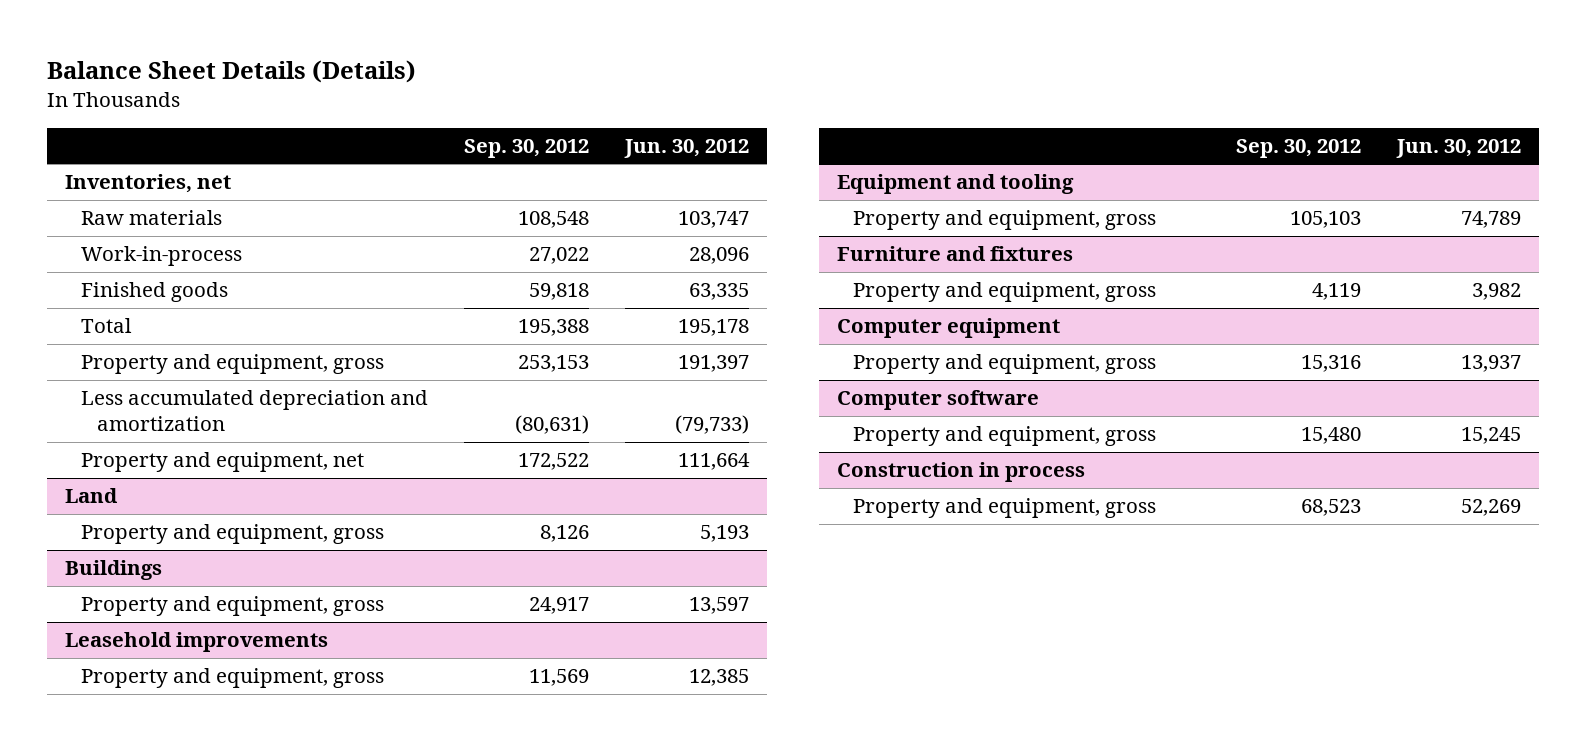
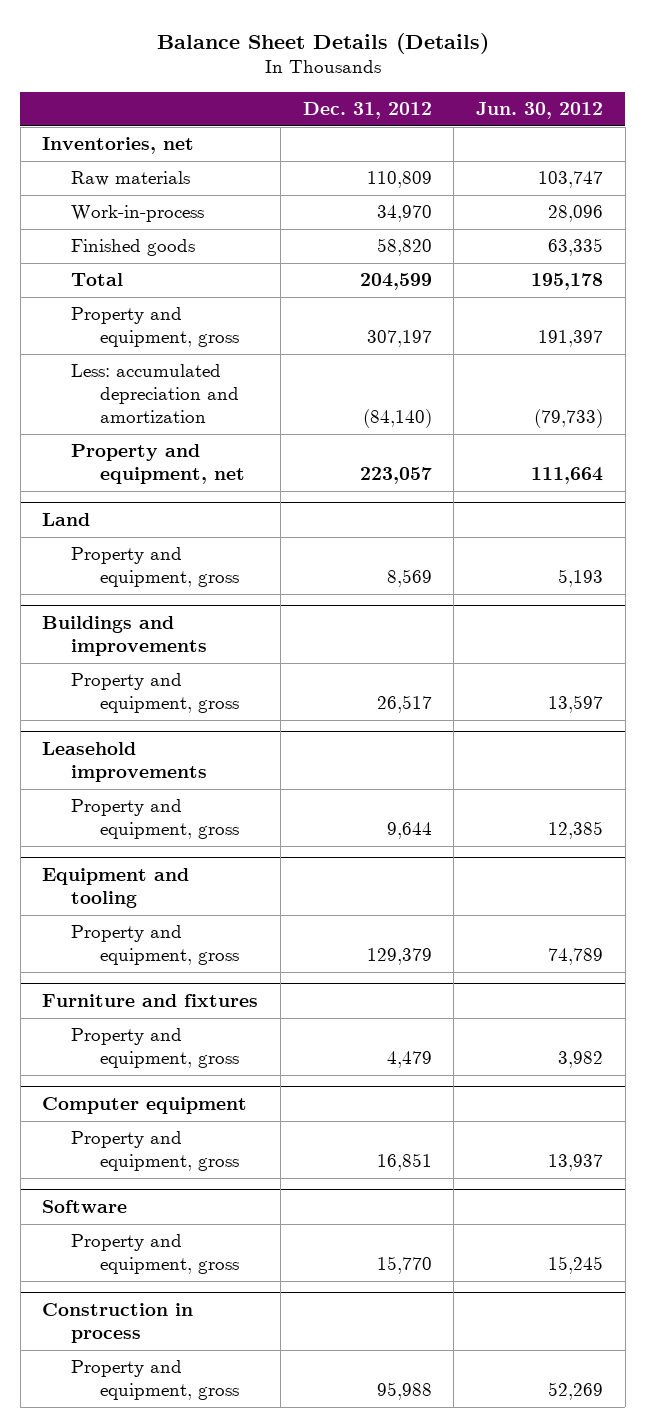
- | Sep. 30, 2012 | Jun. 30, 2012
+ | Dec. 31, 2012 | Jun. 30, 2012
- Less accumulated depreciation and amortization | (80,631) | (79,733)
+ Less: accumulated depreciation and amortization | (84,140) | (79,733)
- Buildings
+ Buildings and improvements
- Computer software
+ Software

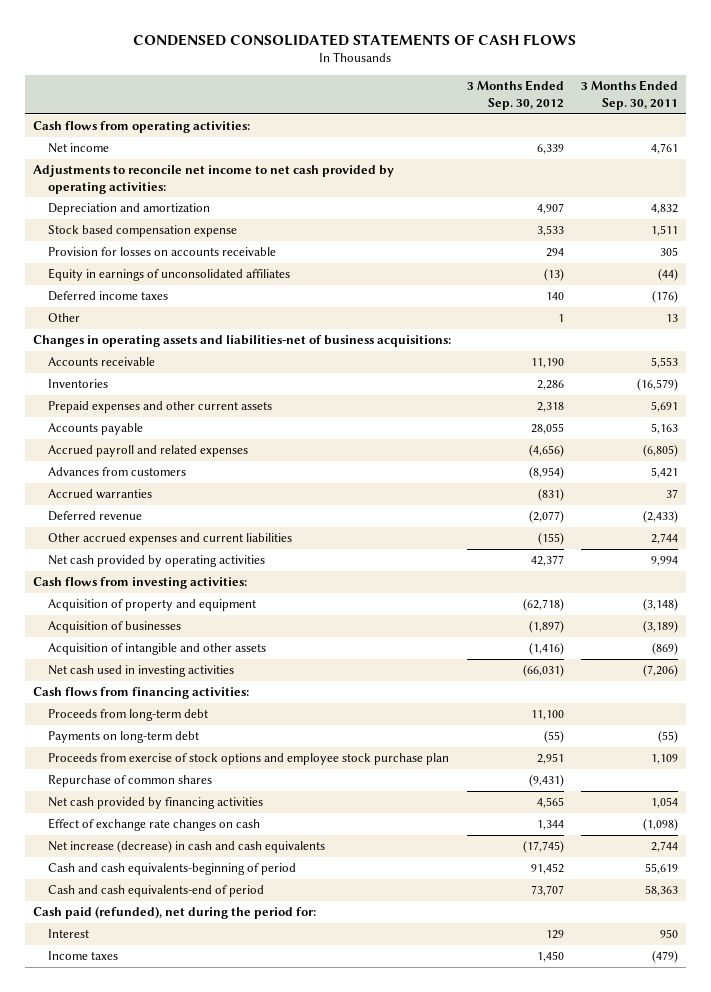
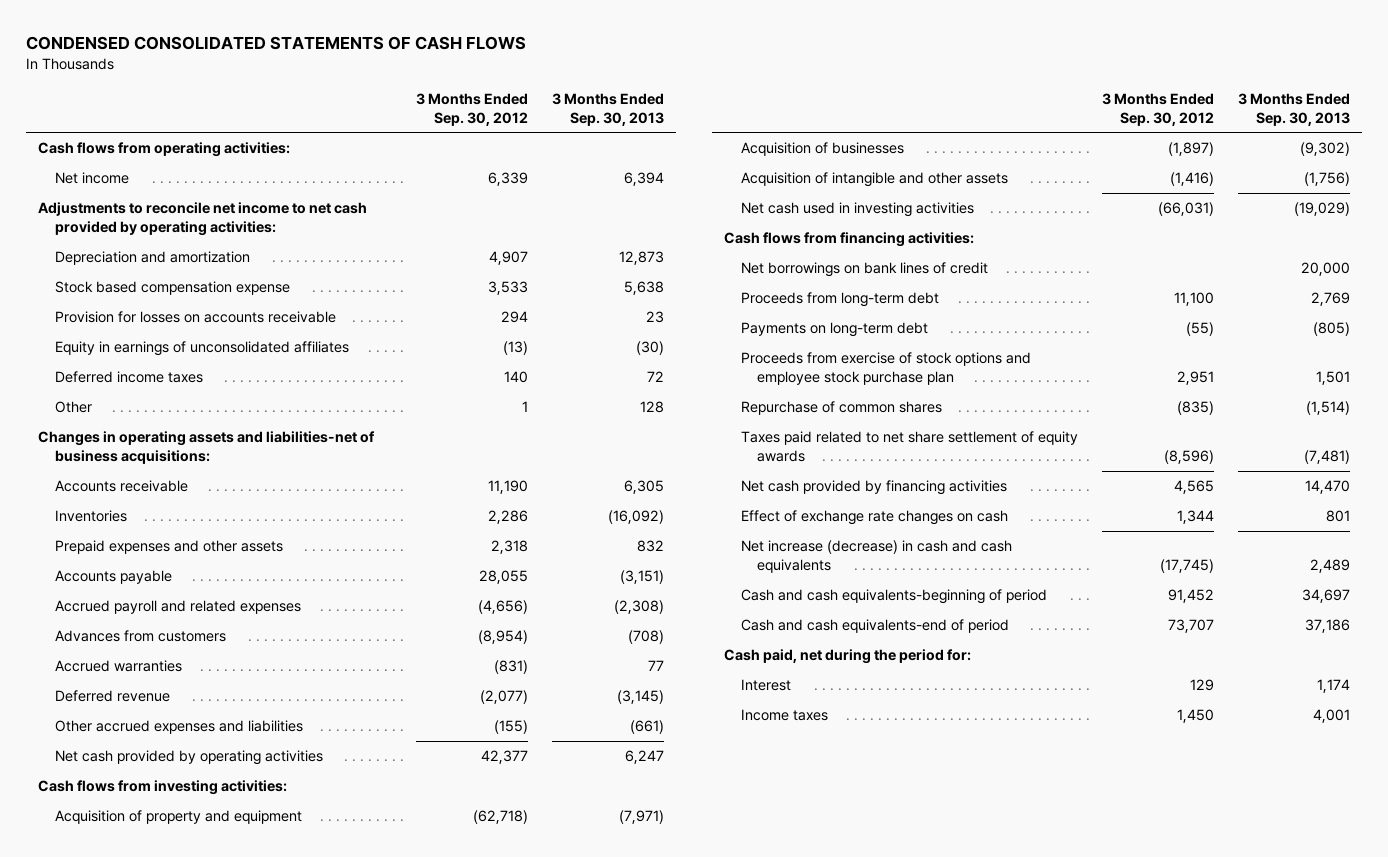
- | 3 Months Ended Sep. 30, 2012 | 3 Months Ended Sep. 30, 2011
+ | 3 Months Ended Sep. 30, 2012 | 3 Months Ended Sep. 30, 2013
- Prepaid expenses and other current assets | 2,318 | 5,691
+ Prepaid expenses and other assets | 2,318 | 832
- Other accrued expenses and current liabilities | (155) | 2,744
+ Other accrued expenses and liabilities | (155) | (661)
+ Net borrowings on bank lines of credit | | 20,000
- Repurchase of common shares | (9,431) |
+ Repurchase of common shares | (835) | (1,514)
+ Taxes paid related to net share settlement of equity awards | (8,596) | (7,481)
- Cash paid (refunded), net during the period for:
+ Cash paid, net during the period for:

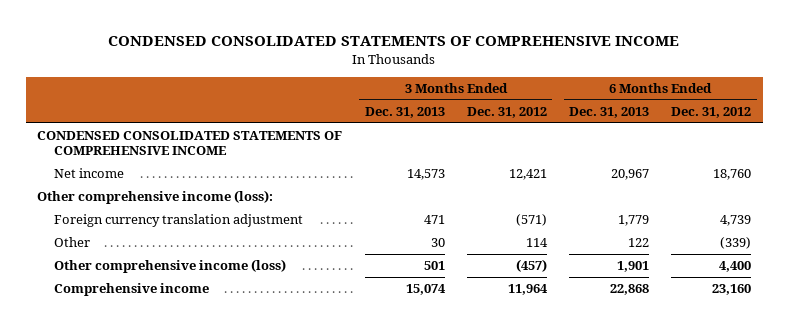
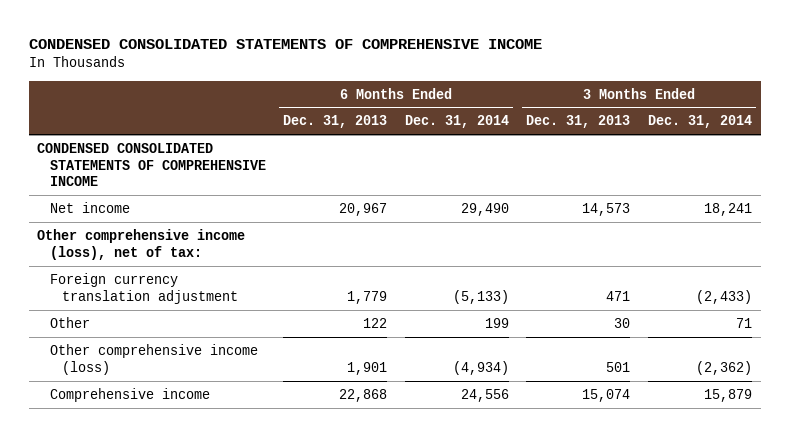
- | 3 Months Ended Dec. 31, 2013 | 3 Months Ended Dec. 31, 2012 | 6 Months Ended Dec. 31, 2013 | 6 Months Ended Dec. 31, 2012
+ | 6 Months Ended Dec. 31, 2013 | 6 Months Ended Dec. 31, 2014 | 3 Months Ended Dec. 31, 2013 | 3 Months Ended Dec. 31, 2014
- Other comprehensive income (loss):
+ Other comprehensive income (loss), net of tax:

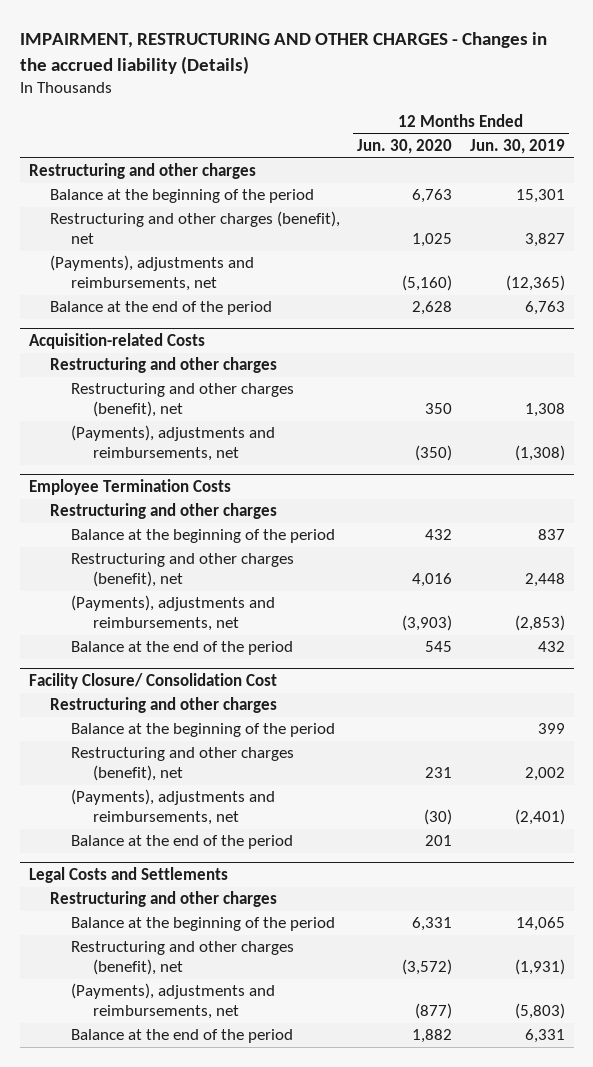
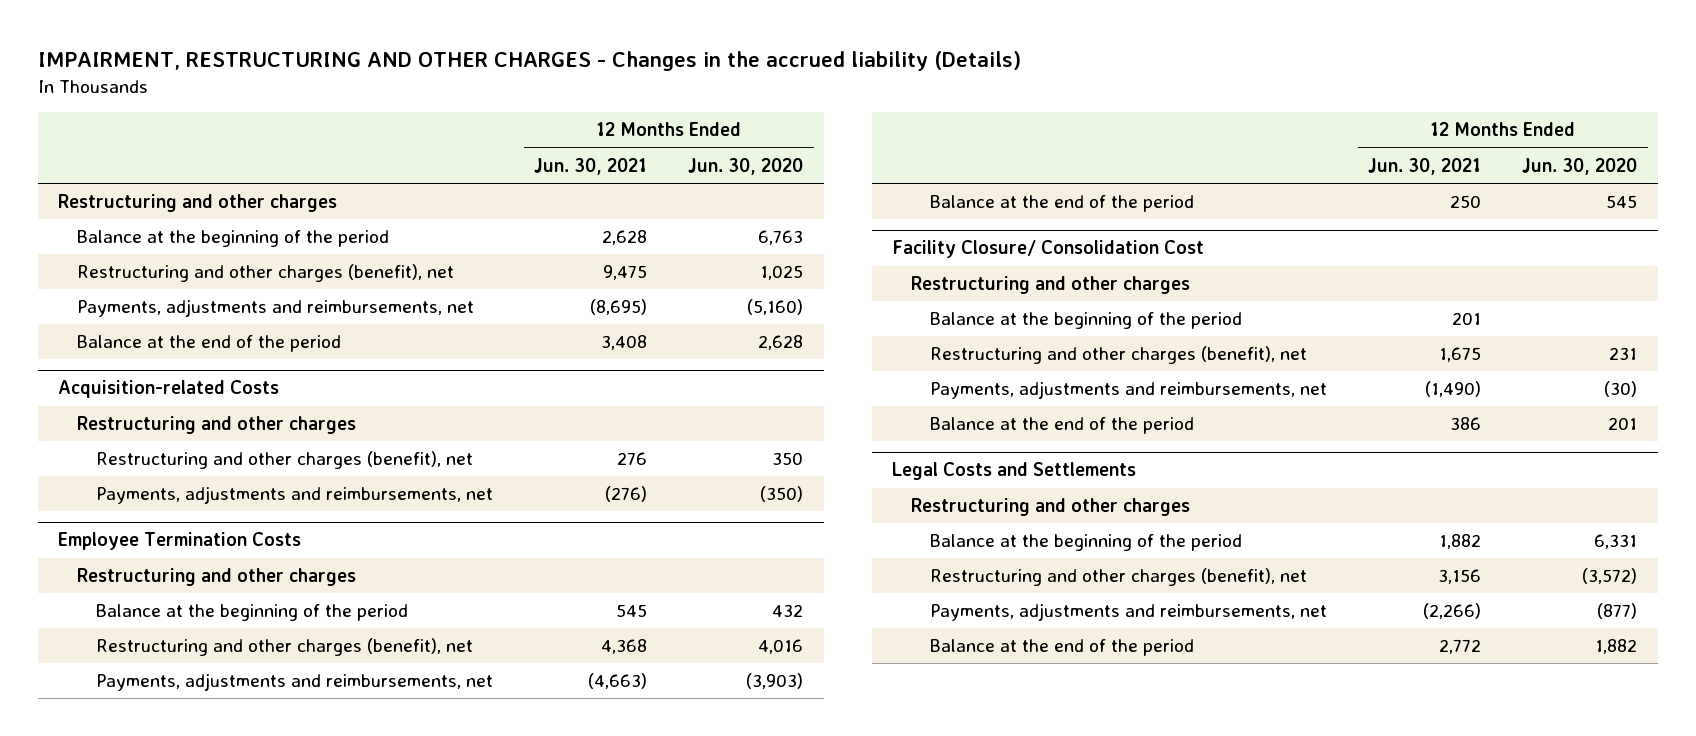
- | 12 Months Ended Jun. 30, 2020 | 12 Months Ended Jun. 30, 2019
+ | 12 Months Ended Jun. 30, 2021 | 12 Months Ended Jun. 30, 2020
- (Payments), adjustments and reimbursements, net | (5,160) | (12,365)
+ Payments, adjustments and reimbursements, net | (8,695) | (5,160)
@ Acquisition-related Costs
- (Payments), adjustments and reimbursements, net | (350) | (1,308)
+ Payments, adjustments and reimbursements, net | (276) | (350)
@ Employee Termination Costs
- (Payments), adjustments and reimbursements, net | (3,903) | (2,853)
+ Payments, adjustments and reimbursements, net | (4,663) | (3,903)
@ Facility Closure/ Consolidation Cost
- (Payments), adjustments and reimbursements, net | (30) | (2,401)
+ Payments, adjustments and reimbursements, net | (1,490) | (30)
@ Legal Costs and Settlements
- (Payments), adjustments and reimbursements, net | (877) | (5,803)
+ Payments, adjustments and reimbursements, net | (2,266) | (877)

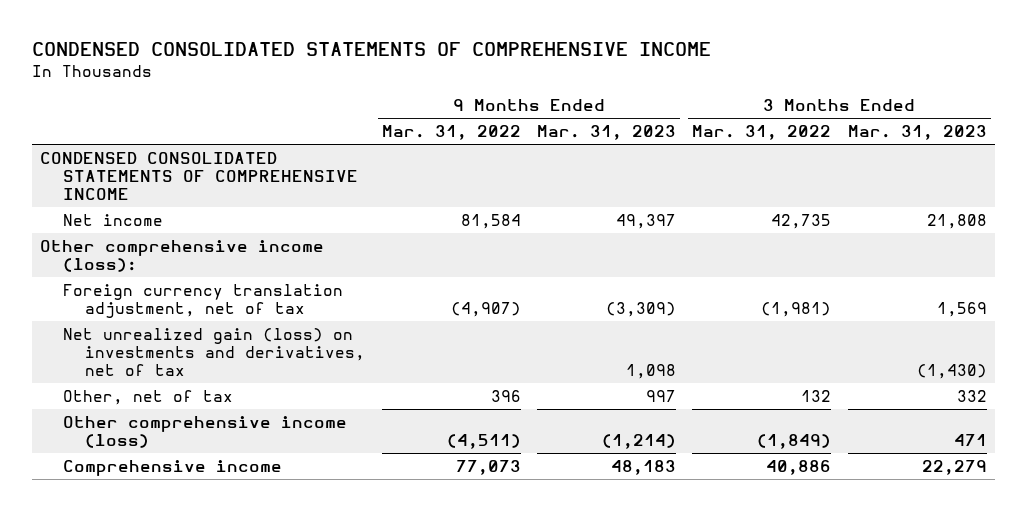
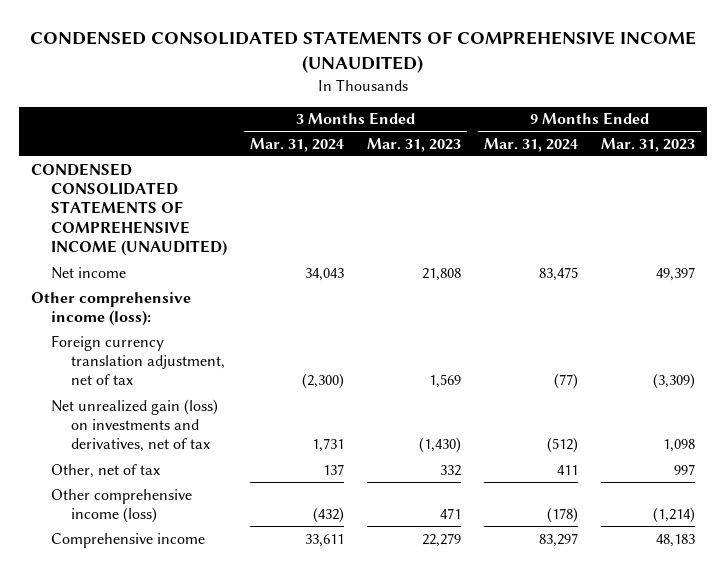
- CONDENSED CONSOLIDATED STATEMENTS OF COMPREHENSIVE INCOME
+ CONDENSED CONSOLIDATED STATEMENTS OF COMPREHENSIVE INCOME (UNAUDITED)
- | 9 Months Ended Mar. 31, 2022 | 9 Months Ended Mar. 31, 2023 | 3 Months Ended Mar. 31, 2022 | 3 Months Ended Mar. 31, 2023
+ | 3 Months Ended Mar. 31, 2024 | 3 Months Ended Mar. 31, 2023 | 9 Months Ended Mar. 31, 2024 | 9 Months Ended Mar. 31, 2023
- CONDENSED CONSOLIDATED STATEMENTS OF COMPREHENSIVE INCOME
+ CONDENSED CONSOLIDATED STATEMENTS OF COMPREHENSIVE INCOME (UNAUDITED)

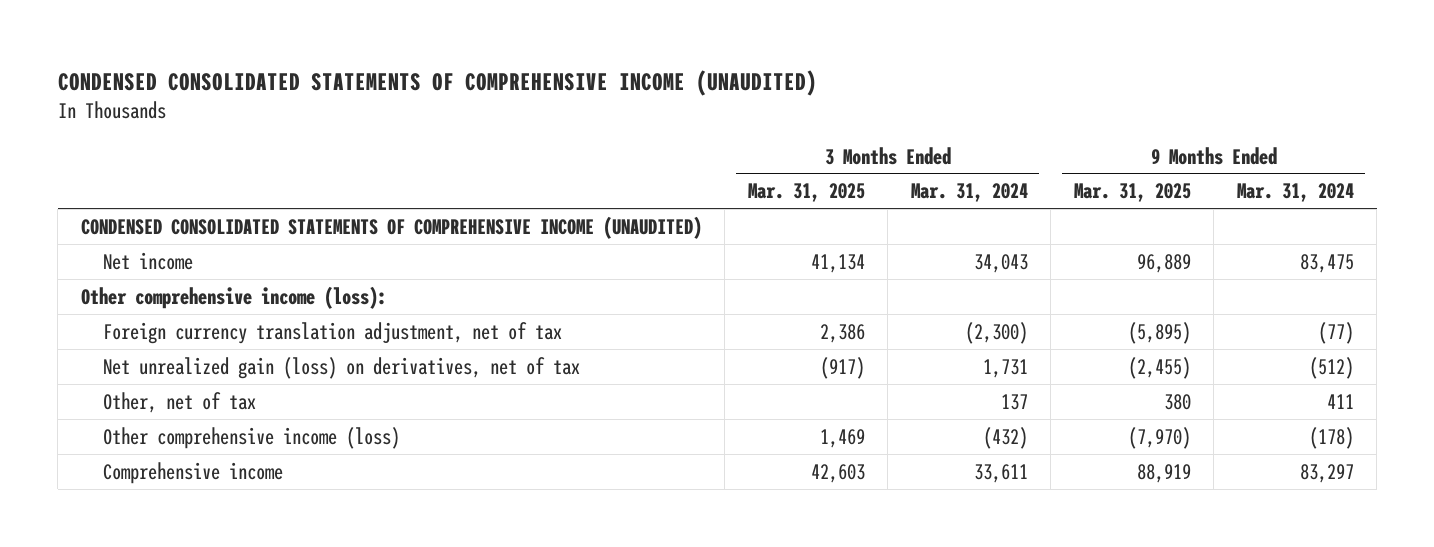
- | 3 Months Ended Mar. 31, 2024 | 3 Months Ended Mar. 31, 2023 | 9 Months Ended Mar. 31, 2024 | 9 Months Ended Mar. 31, 2023
+ | 3 Months Ended Mar. 31, 2025 | 3 Months Ended Mar. 31, 2024 | 9 Months Ended Mar. 31, 2025 | 9 Months Ended Mar. 31, 2024
- Net unrealized gain (loss) on investments and derivatives, net of tax | 1,731 | (1,430) | (512) | 1,098
+ Net unrealized gain (loss) on derivatives, net of tax | (917) | 1,731 | (2,455) | (512)

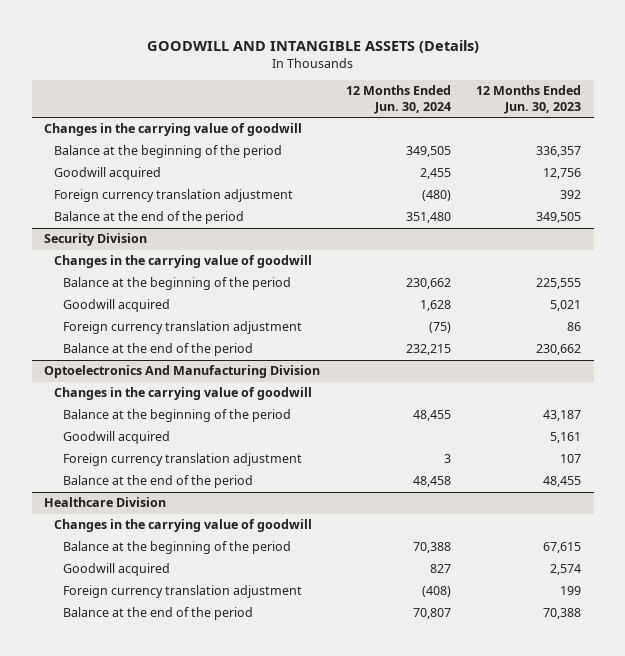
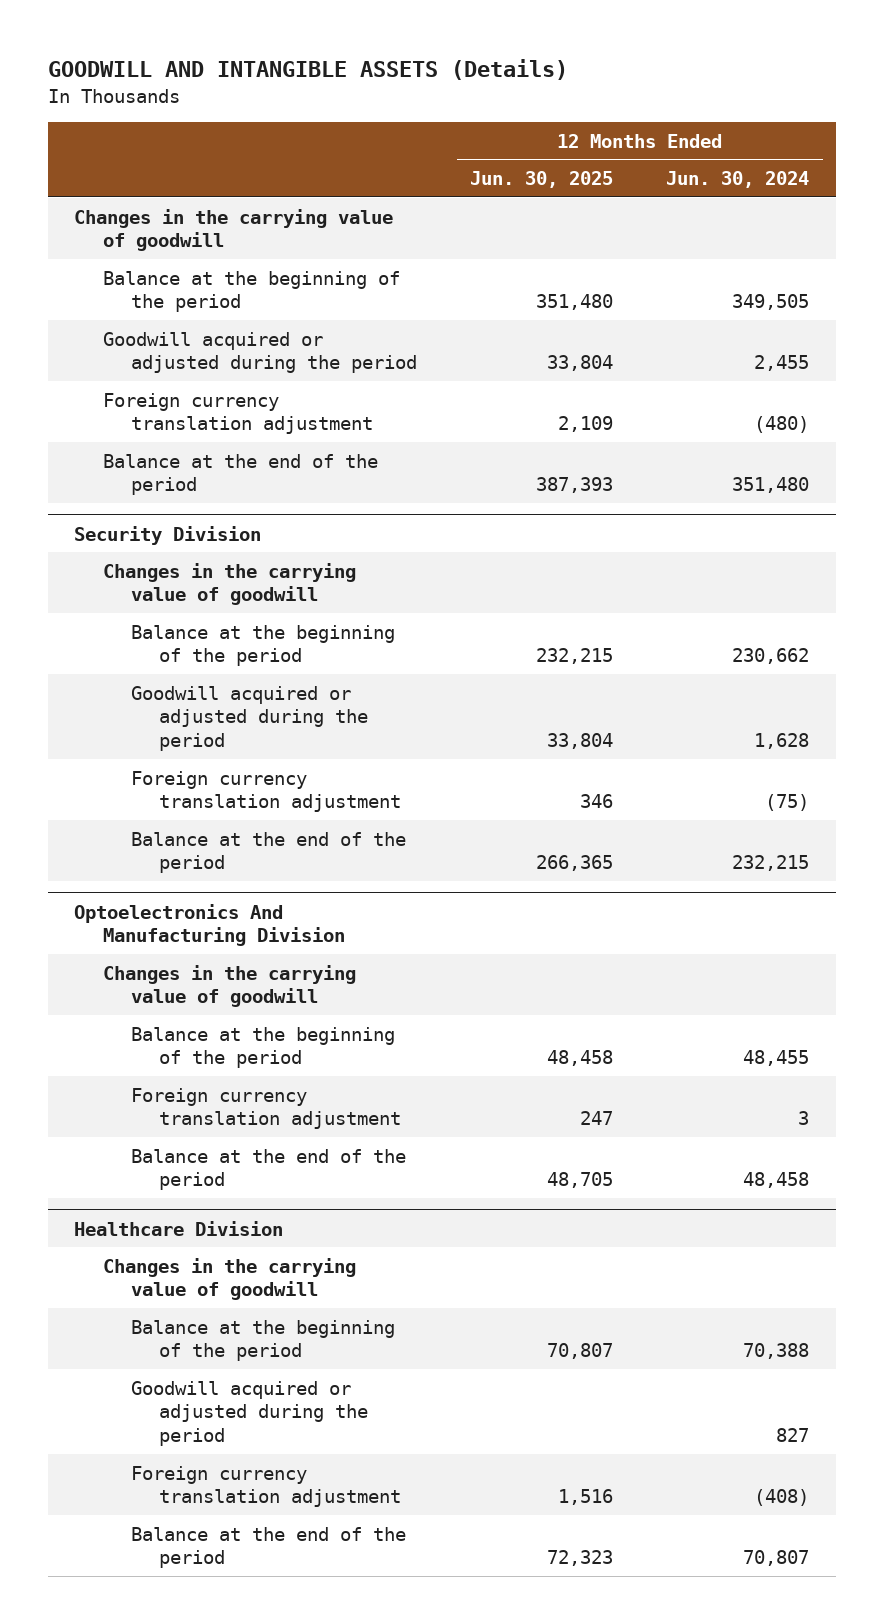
- | 12 Months Ended Jun. 30, 2024 | 12 Months Ended Jun. 30, 2023
+ | 12 Months Ended Jun. 30, 2025 | 12 Months Ended Jun. 30, 2024
- Goodwill acquired | 2,455 | 12,756
+ Goodwill acquired or adjusted during the period | 33,804 | 2,455
@ Security Division
- Goodwill acquired | 1,628 | 5,021
+ Goodwill acquired or adjusted during the period | 33,804 | 1,628
@ Optoelectronics And Manufacturing Division
- Goodwill acquired | | 5,161
@ Healthcare Division
- Goodwill acquired | 827 | 2,574
+ Goodwill acquired or adjusted during the period | | 827

